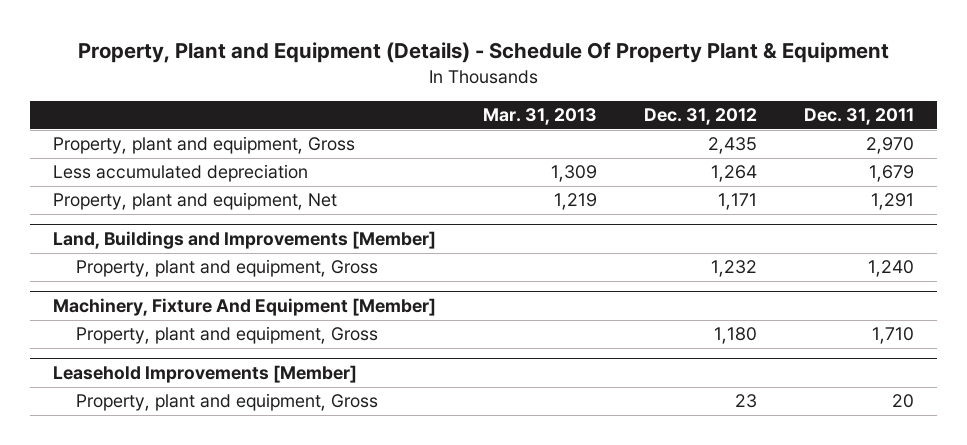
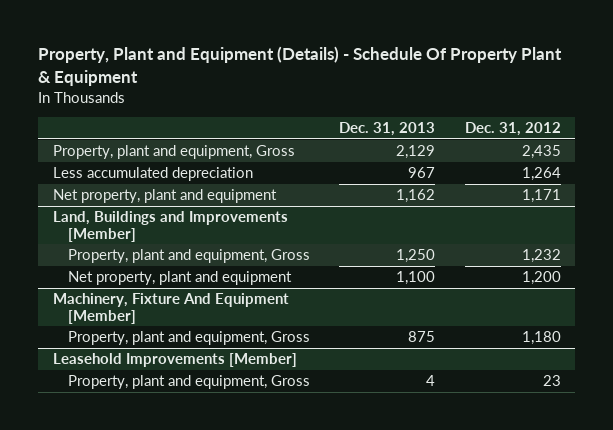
- | Mar. 31, 2013 | Dec. 31, 2012 | Dec. 31, 2011
+ | Dec. 31, 2013 | Dec. 31, 2012
- Property, plant and equipment, Net | 1,219 | 1,171 | 1,291
+ Net property, plant and equipment | 1,162 | 1,171
@ Land, Buildings and Improvements [Member]
+ Net property, plant and equipment | 1,100 | 1,200

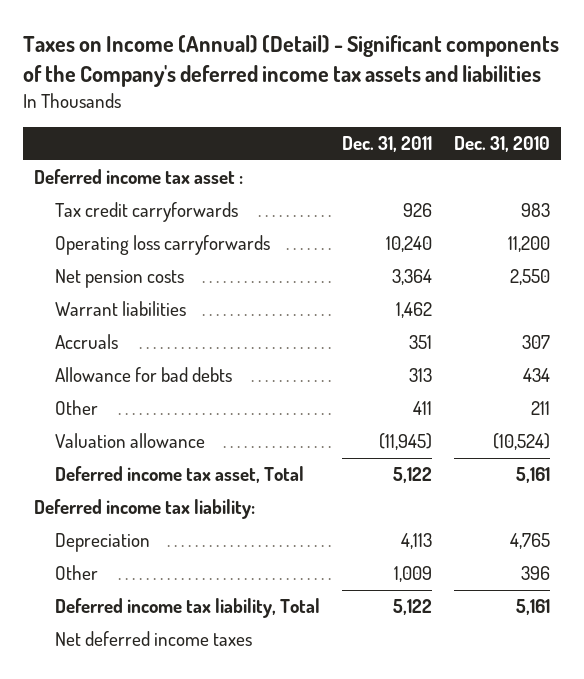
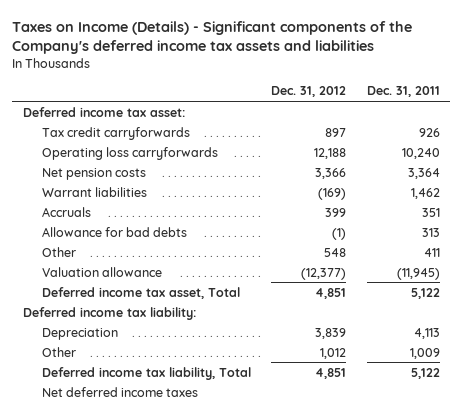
- Taxes on Income (Annual) (Detail) - Significant components of the Company's deferred income tax assets and liabilities
+ Taxes on Income (Details) - Significant components of the Company's deferred income tax assets and liabilities
- | Dec. 31, 2011 | Dec. 31, 2010
+ | Dec. 31, 2012 | Dec. 31, 2011
- Deferred income tax asset :
+ Deferred income tax asset:

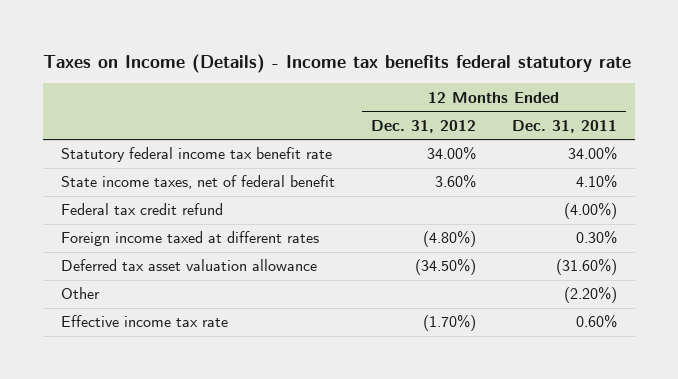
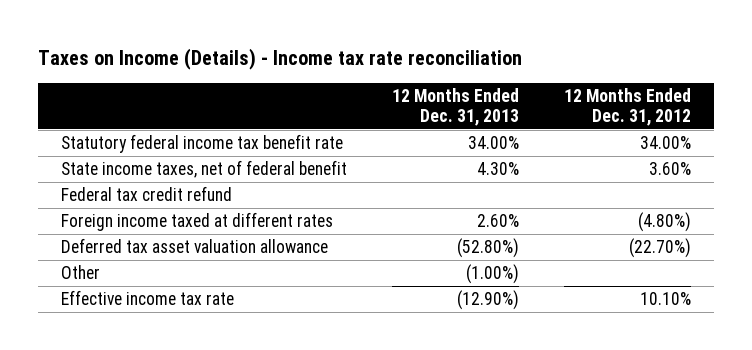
- Taxes on Income (Details) - Income tax benefits federal statutory rate
+ Taxes on Income (Details) - Income tax rate reconciliation
- | 12 Months Ended Dec. 31, 2012 | 12 Months Ended Dec. 31, 2011
+ | 12 Months Ended Dec. 31, 2013 | 12 Months Ended Dec. 31, 2012
- Deferred tax asset valuation allowance | (34.50%) | (31.60%)
+ Deferred tax asset valuation allowance | (52.80%) | (22.70%)
- Effective income tax rate | (1.70%) | 0.60%
+ Effective income tax rate | (12.90%) | 10.10%

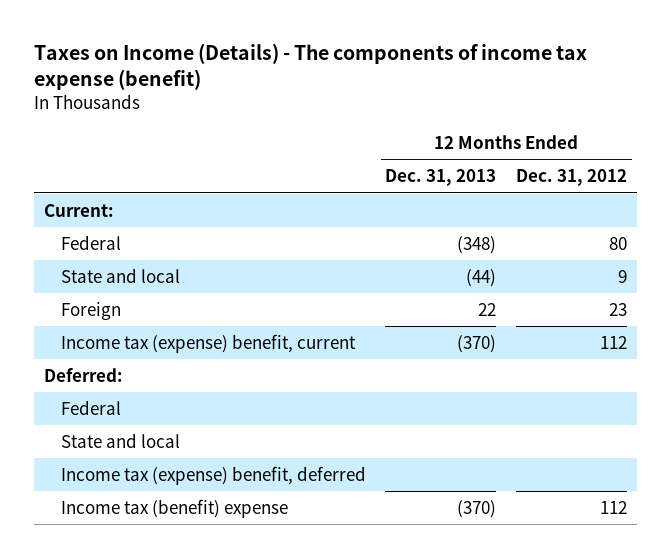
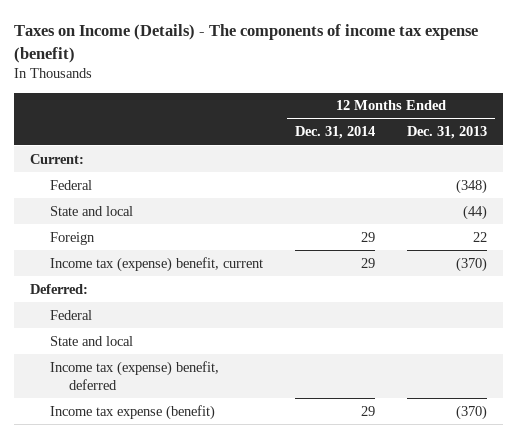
- | 12 Months Ended Dec. 31, 2013 | 12 Months Ended Dec. 31, 2012
+ | 12 Months Ended Dec. 31, 2014 | 12 Months Ended Dec. 31, 2013
- Income tax (benefit) expense | (370) | 112
+ Income tax expense (benefit) | 29 | (370)

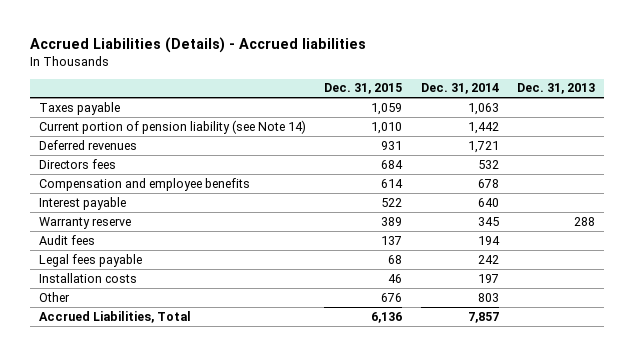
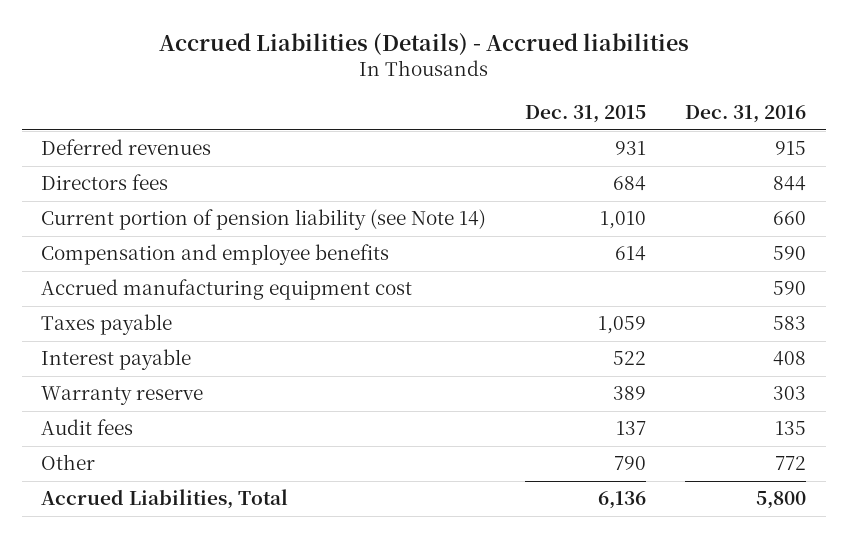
- | Dec. 31, 2015 | Dec. 31, 2014 | Dec. 31, 2013
+ | Dec. 31, 2015 | Dec. 31, 2016
moved down: Current portion of pension liability (see Note 14) | 1,010 | 660
+ Accrued manufacturing equipment cost | | 590
moved down: Taxes payable | 1,059 | 583
- Legal fees payable | 68 | 242 |
- Installation costs | 46 | 197 |
- Other | 676 | 803 |
+ Other | 790 | 772

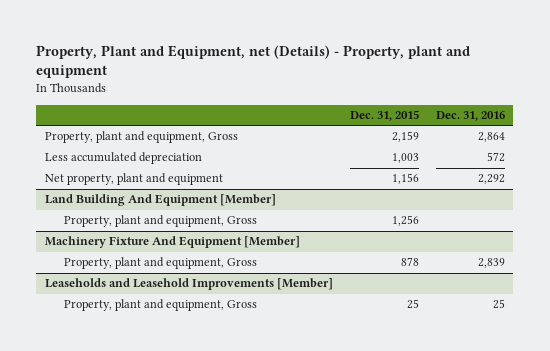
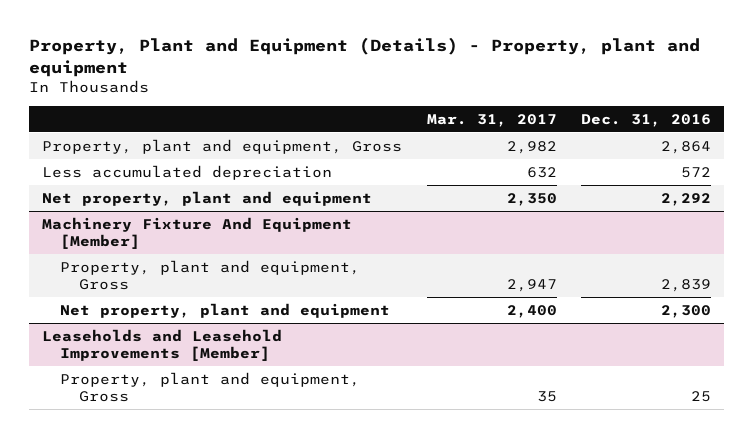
- Property, Plant and Equipment, net (Details) - Property, plant and equipment
+ Property, Plant and Equipment (Details) - Property, plant and equipment
- | Dec. 31, 2015 | Dec. 31, 2016
+ | Mar. 31, 2017 | Dec. 31, 2016
- Land Building And Equipment [Member]
- Property, plant and equipment, Gross | 1,256 |
@ Machinery Fixture And Equipment [Member]
+ Net property, plant and equipment | 2,400 | 2,300

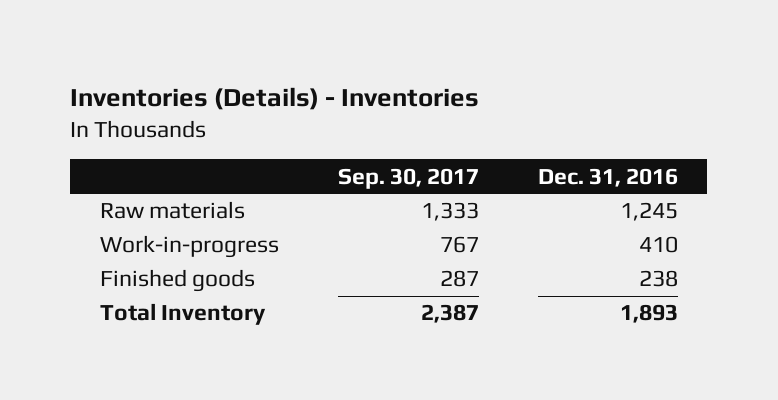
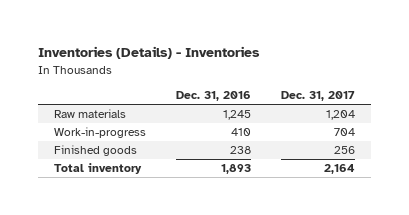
- | Sep. 30, 2017 | Dec. 31, 2016
+ | Dec. 31, 2016 | Dec. 31, 2017
- Total Inventory | 2,387 | 1,893
+ Total inventory | 1,893 | 2,164

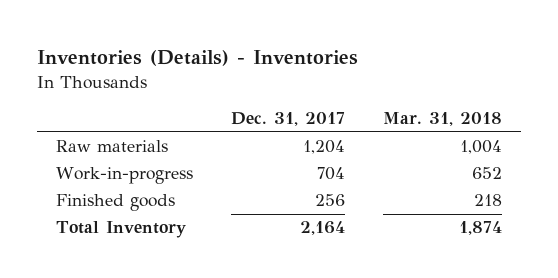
- | Dec. 31, 2016 | Dec. 31, 2017
+ | Dec. 31, 2017 | Mar. 31, 2018
- Total inventory | 1,893 | 2,164
+ Total Inventory | 2,164 | 1,874

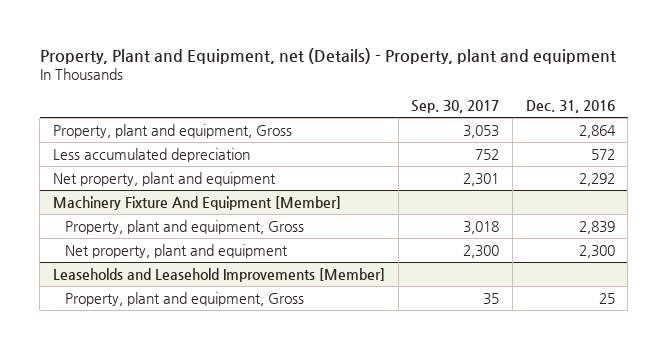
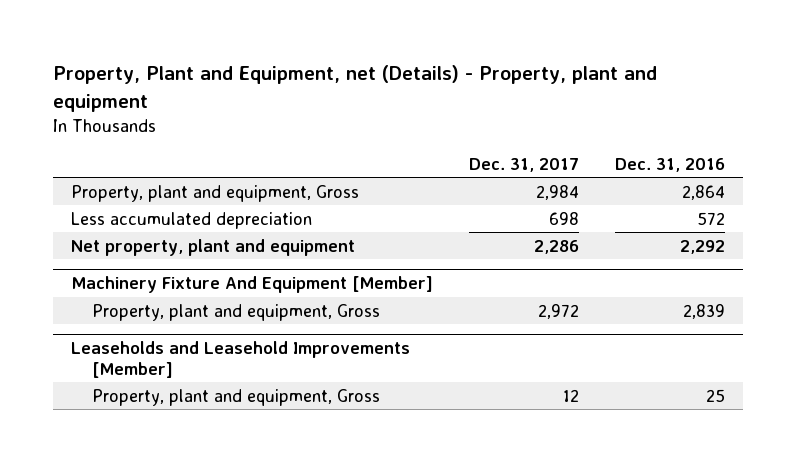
- | Sep. 30, 2017 | Dec. 31, 2016
+ | Dec. 31, 2017 | Dec. 31, 2016
@ Machinery Fixture And Equipment [Member]
- Net property, plant and equipment | 2,300 | 2,300

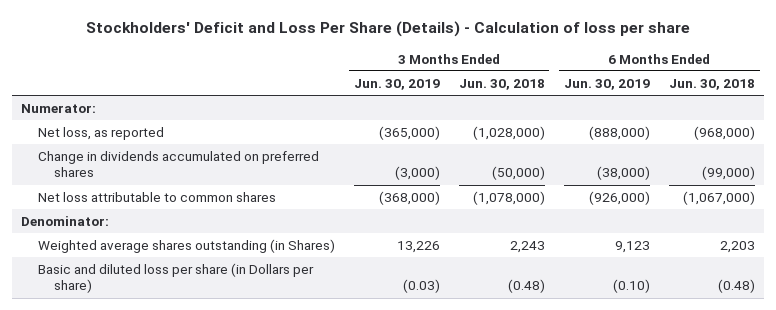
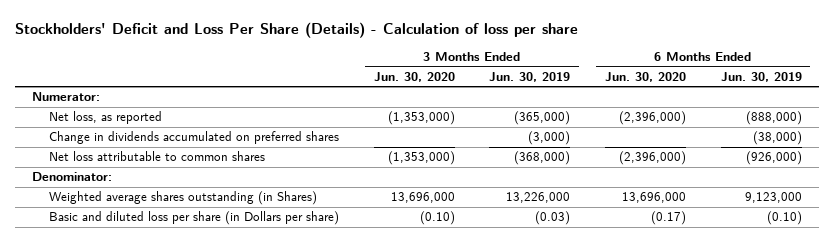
- | 3 Months Ended Jun. 30, 2019 | 3 Months Ended Jun. 30, 2018 | 6 Months Ended Jun. 30, 2019 | 6 Months Ended Jun. 30, 2018
+ | 3 Months Ended Jun. 30, 2020 | 3 Months Ended Jun. 30, 2019 | 6 Months Ended Jun. 30, 2020 | 6 Months Ended Jun. 30, 2019
- Weighted average shares outstanding (in Shares) | 13,226 | 2,243 | 9,123 | 2,203
+ Weighted average shares outstanding (in Shares) | 13,696,000 | 13,226,000 | 13,696,000 | 9,123,000

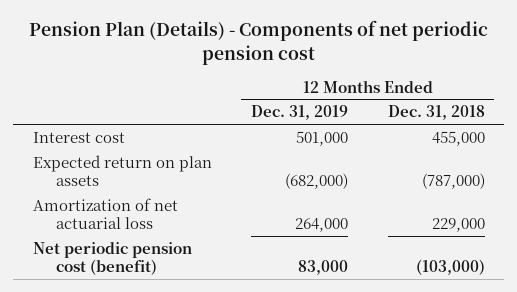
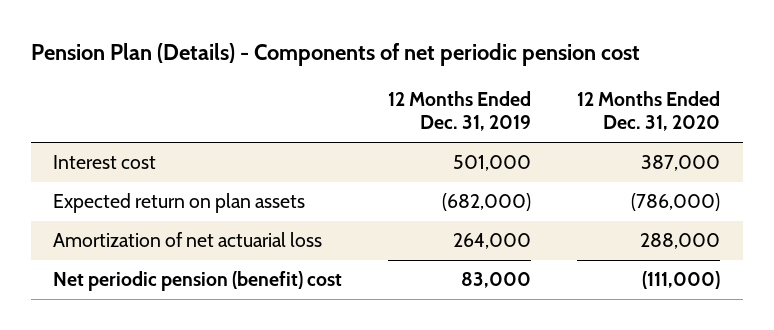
- | 12 Months Ended Dec. 31, 2019 | 12 Months Ended Dec. 31, 2018
+ | 12 Months Ended Dec. 31, 2019 | 12 Months Ended Dec. 31, 2020
- Net periodic pension cost (benefit) | 83,000 | (103,000)
+ Net periodic pension (benefit) cost | 83,000 | (111,000)

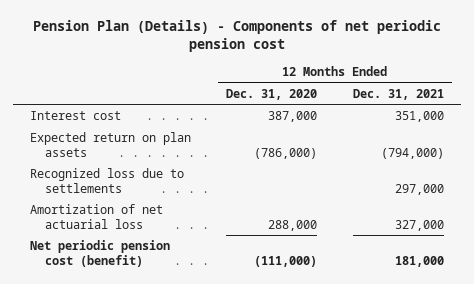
- | 12 Months Ended Dec. 31, 2019 | 12 Months Ended Dec. 31, 2020
+ | 12 Months Ended Dec. 31, 2020 | 12 Months Ended Dec. 31, 2021
+ Recognized loss due to settlements | | 297,000
- Net periodic pension (benefit) cost | 83,000 | (111,000)
+ Net periodic pension cost (benefit) | (111,000) | 181,000

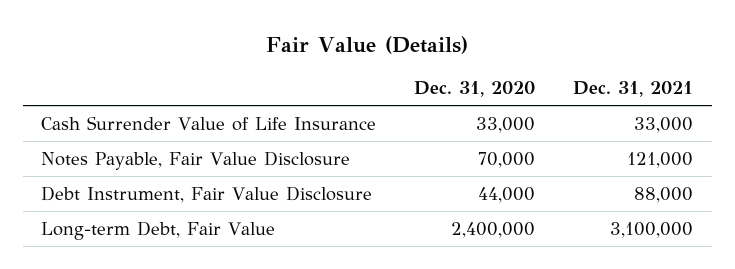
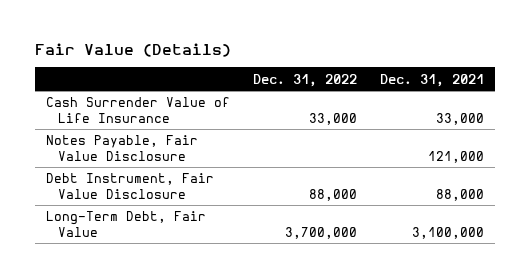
- | Dec. 31, 2020 | Dec. 31, 2021
+ | Dec. 31, 2022 | Dec. 31, 2021
- Long-term Debt, Fair Value | 2,400,000 | 3,100,000
+ Long-Term Debt, Fair Value | 3,700,000 | 3,100,000

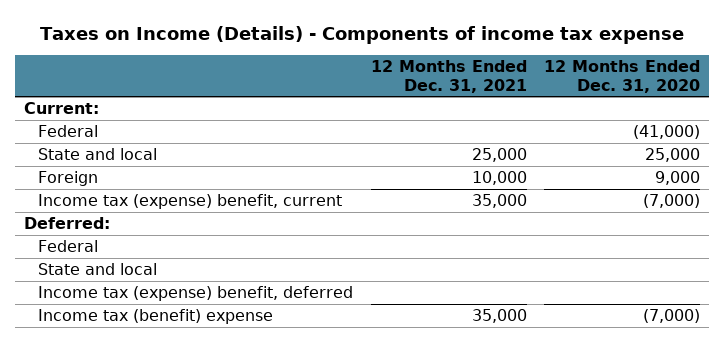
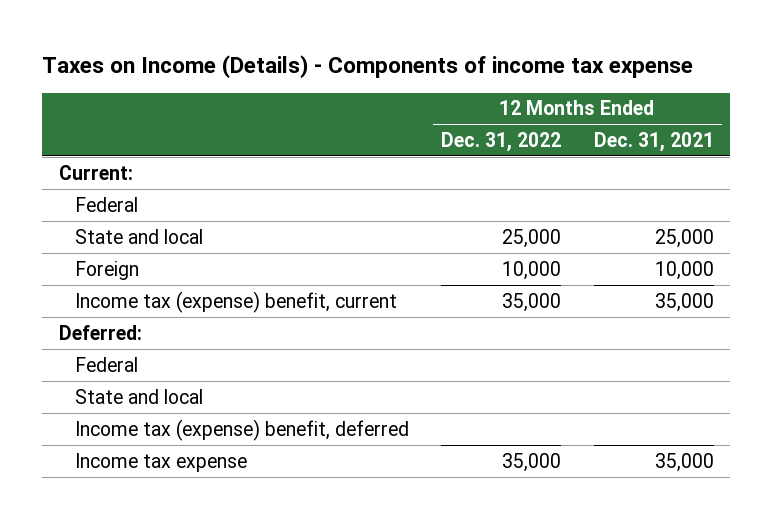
- | 12 Months Ended Dec. 31, 2021 | 12 Months Ended Dec. 31, 2020
+ | 12 Months Ended Dec. 31, 2022 | 12 Months Ended Dec. 31, 2021
- Income tax (benefit) expense | 35,000 | (7,000)
+ Income tax expense | 35,000 | 35,000

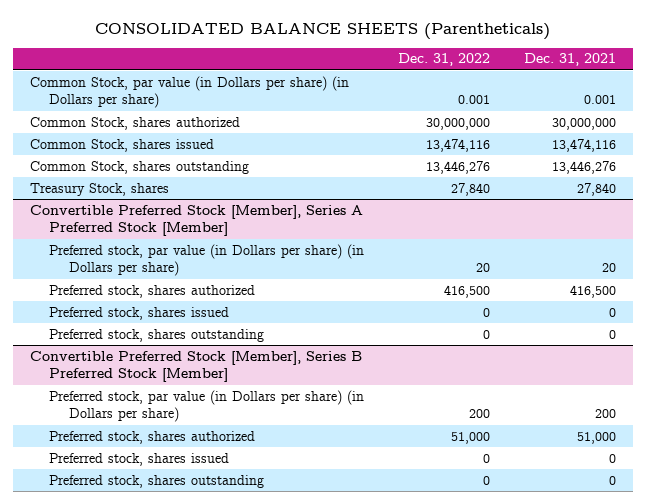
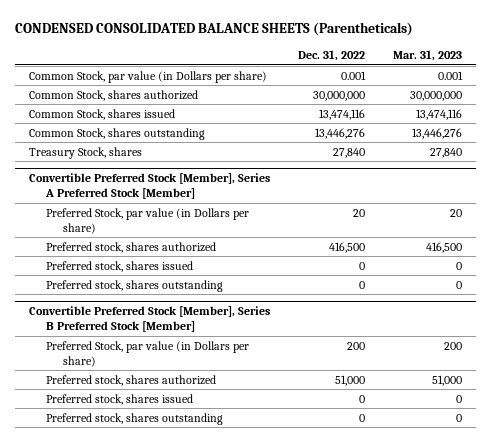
- CONSOLIDATED BALANCE SHEETS (Parentheticals)
+ CONDENSED CONSOLIDATED BALANCE SHEETS (Parentheticals)
- | Dec. 31, 2022 | Dec. 31, 2021
+ | Dec. 31, 2022 | Mar. 31, 2023
- Common Stock, par value (in Dollars per share) (in Dollars per share) | 0.001 | 0.001
+ Common Stock, par value (in Dollars per share) | 0.001 | 0.001
@ Convertible Preferred Stock [Member], Series A Preferred Stock [Member]
- Preferred stock, par value (in Dollars per share) (in Dollars per share) | 20 | 20
+ Preferred Stock, par value (in Dollars per share) | 20 | 20
@ Convertible Preferred Stock [Member], Series B Preferred Stock [Member]
- Preferred stock, par value (in Dollars per share) (in Dollars per share) | 200 | 200
+ Preferred Stock, par value (in Dollars per share) | 200 | 200

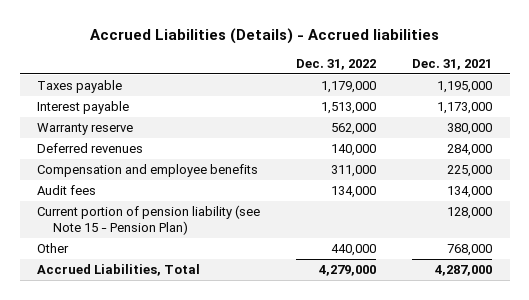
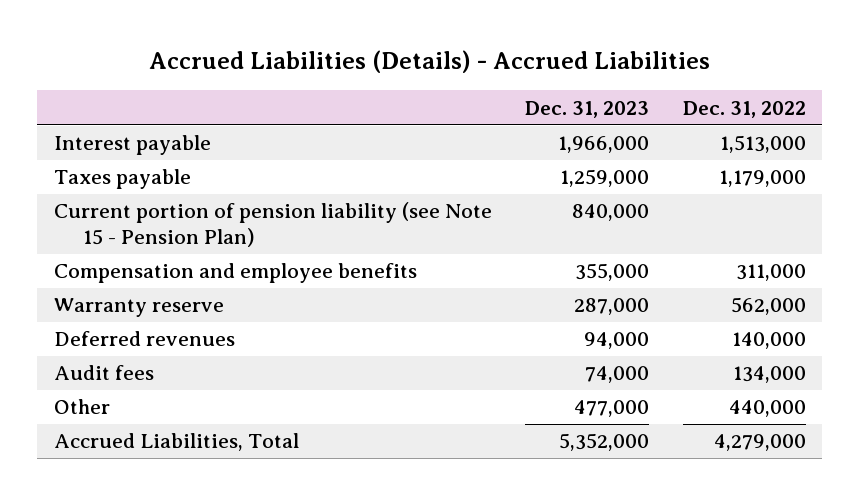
- Accrued Liabilities (Details) - Accrued liabilities
+ Accrued Liabilities (Details) - Accrued Liabilities
- | Dec. 31, 2022 | Dec. 31, 2021
+ | Dec. 31, 2023 | Dec. 31, 2022
moved down: Taxes payable | 1,259,000 | 1,179,000
moved up: Current portion of pension liability (see Note 15 - Pension Plan) | 840,000 |
moved up: Compensation and employee benefits | 355,000 | 311,000

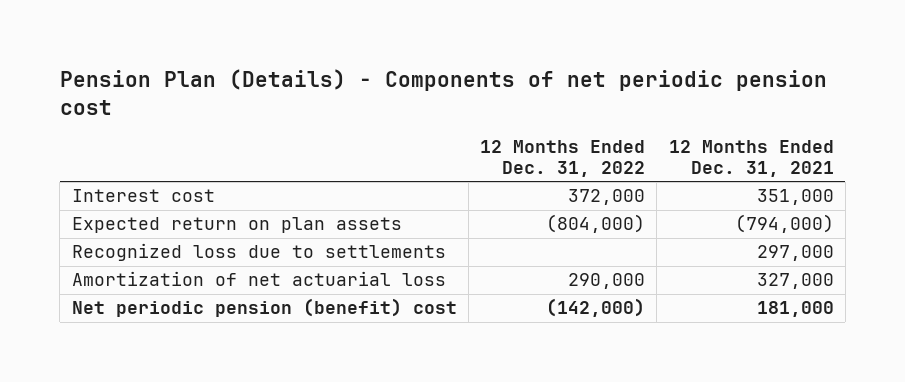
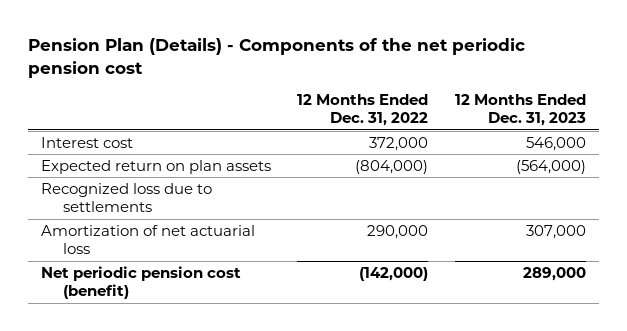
- Pension Plan (Details) - Components of net periodic pension cost
+ Pension Plan (Details) - Components of the net periodic pension cost
- | 12 Months Ended Dec. 31, 2022 | 12 Months Ended Dec. 31, 2021
+ | 12 Months Ended Dec. 31, 2022 | 12 Months Ended Dec. 31, 2023
- Net periodic pension (benefit) cost | (142,000) | 181,000
+ Net periodic pension cost (benefit) | (142,000) | 289,000

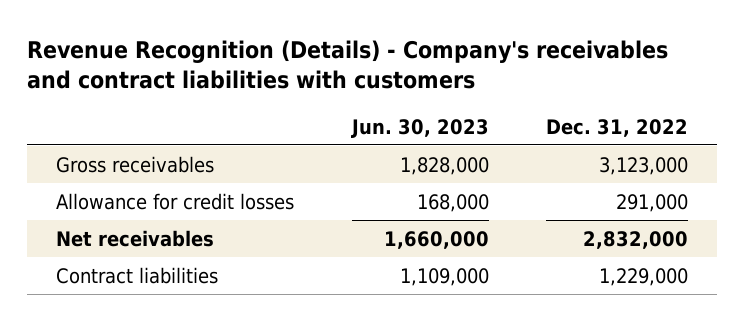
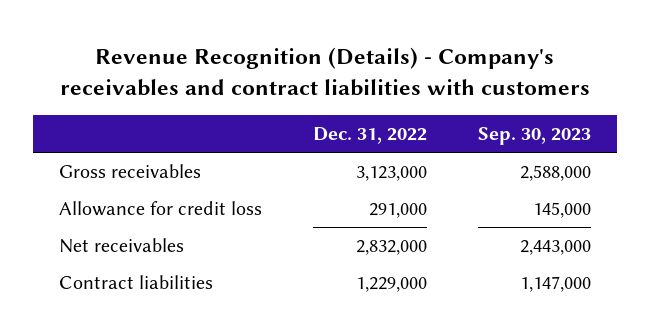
- | Jun. 30, 2023 | Dec. 31, 2022
+ | Dec. 31, 2022 | Sep. 30, 2023
- Allowance for credit losses | 168,000 | 291,000
+ Allowance for credit loss | 291,000 | 145,000

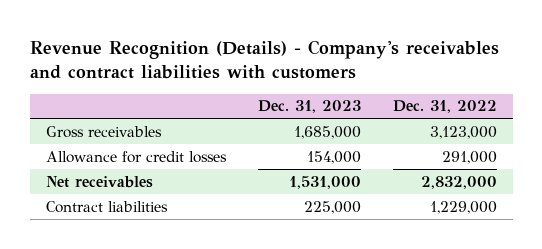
- | Dec. 31, 2022 | Sep. 30, 2023
+ | Dec. 31, 2023 | Dec. 31, 2022
- Allowance for credit loss | 291,000 | 145,000
+ Allowance for credit losses | 154,000 | 291,000

